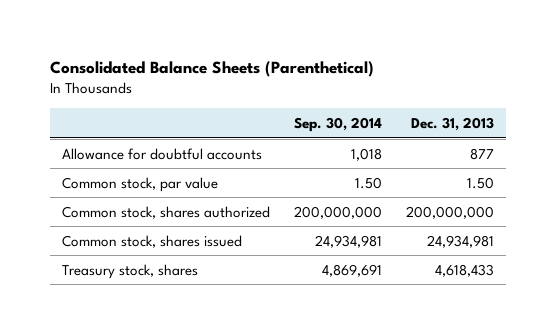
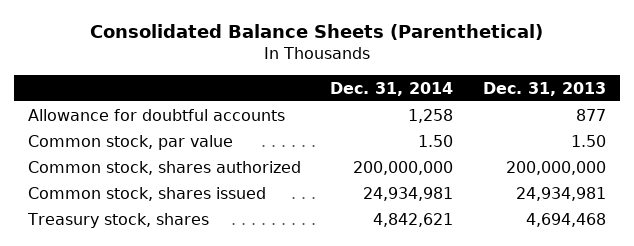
- | Sep. 30, 2014 | Dec. 31, 2013
+ | Dec. 31, 2014 | Dec. 31, 2013
- Treasury stock, shares | 4,869,691 | 4,618,433
+ Treasury stock, shares | 4,842,621 | 4,694,468

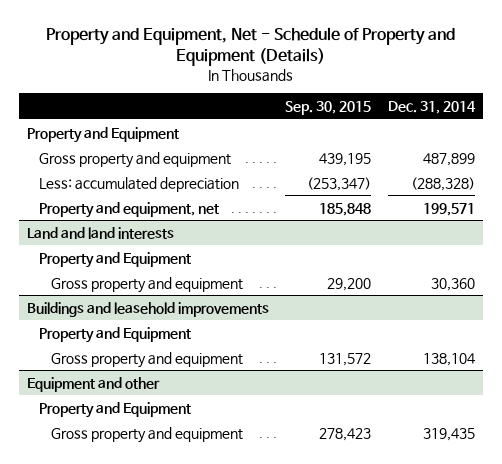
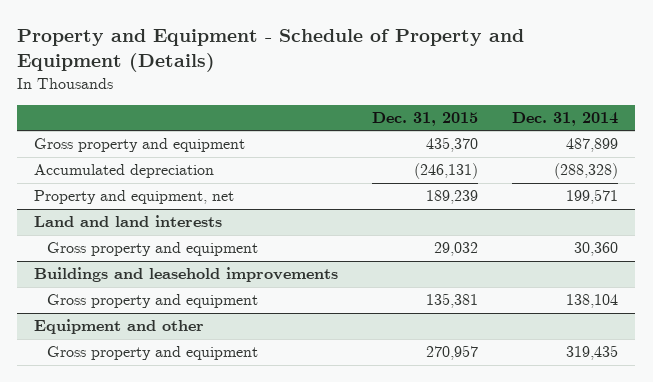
- Property and Equipment, Net - Schedule of Property and Equipment (Details)
+ Property and Equipment - Schedule of Property and Equipment (Details)
- | Sep. 30, 2015 | Dec. 31, 2014
+ | Dec. 31, 2015 | Dec. 31, 2014
- Property and Equipment
- Less: accumulated depreciation | (253,347) | (288,328)
+ Accumulated depreciation | (246,131) | (288,328)
@ Land and land interests
- Property and Equipment
@ Buildings and leasehold improvements
- Property and Equipment
@ Equipment and other
- Property and Equipment

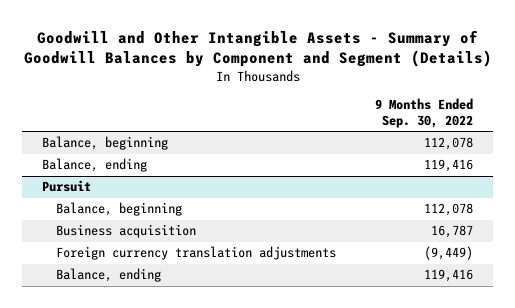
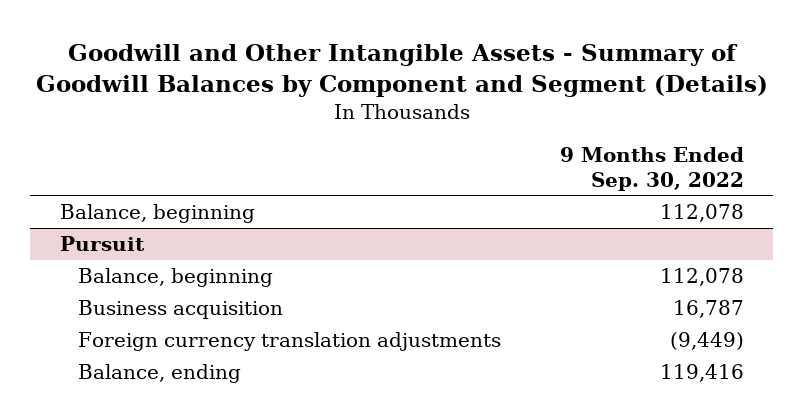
- Balance, ending | 119,416

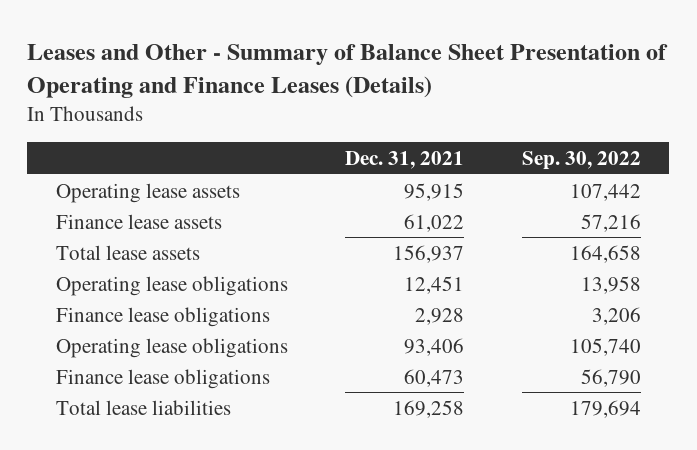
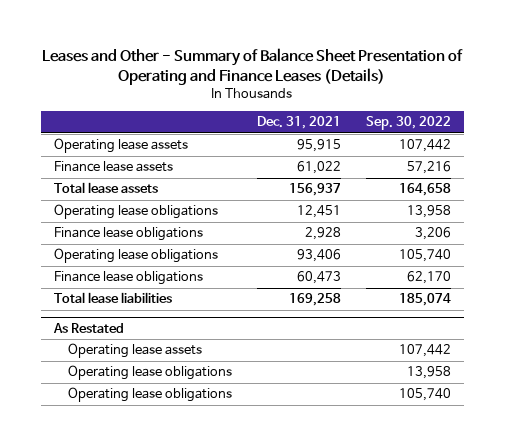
- Finance lease obligations | 60,473 | 56,790
- Total lease liabilities | 169,258 | 179,694
+ Finance lease obligations | 60,473 | 62,170
+ Total lease liabilities | 169,258 | 185,074
+ As Restated
+ Operating lease assets | | 107,442
+ Operating lease obligations | | 13,958
+ Operating lease obligations | | 105,740

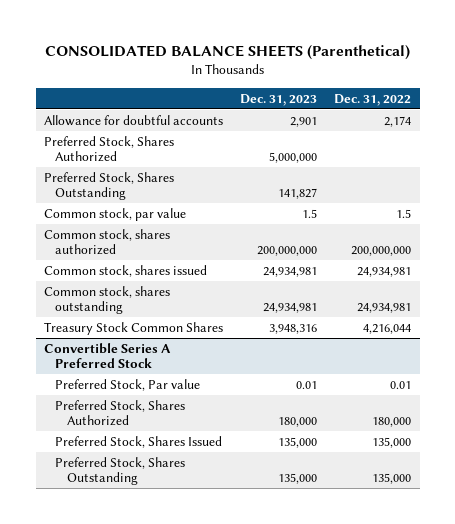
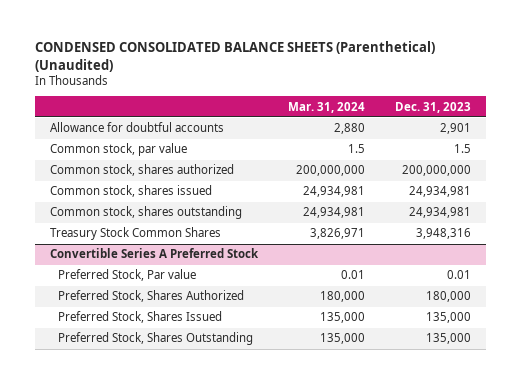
- CONSOLIDATED BALANCE SHEETS (Parenthetical)
+ CONDENSED CONSOLIDATED BALANCE SHEETS (Parenthetical) (Unaudited)
- | Dec. 31, 2023 | Dec. 31, 2022
+ | Mar. 31, 2024 | Dec. 31, 2023
- Preferred Stock, Shares Authorized | 5,000,000 |
- Preferred Stock, Shares Outstanding | 141,827 |

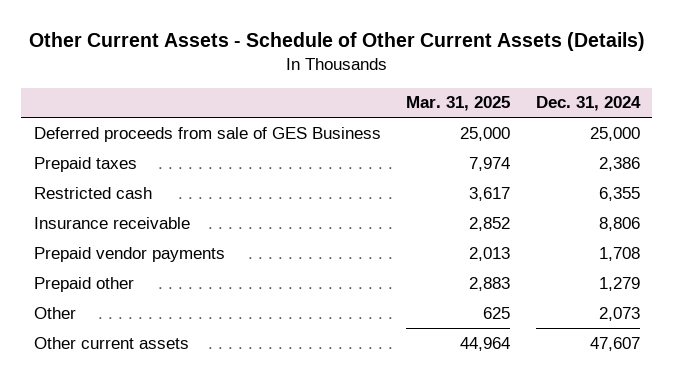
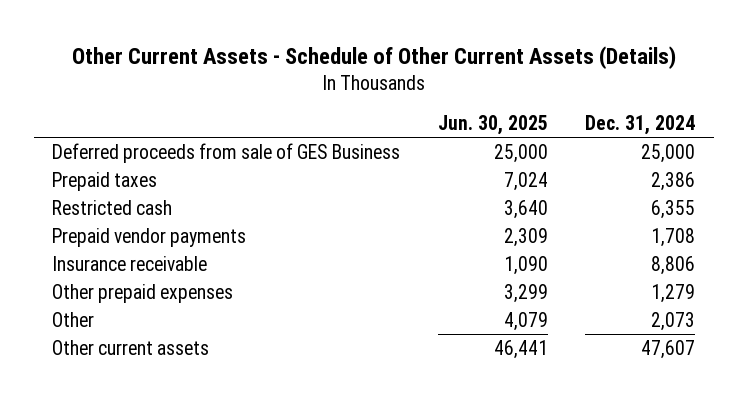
- | Mar. 31, 2025 | Dec. 31, 2024
+ | Jun. 30, 2025 | Dec. 31, 2024
- Prepaid other | 2,883 | 1,279
moved down: Insurance receivable | 1,090 | 8,806
+ Other prepaid expenses | 3,299 | 1,279

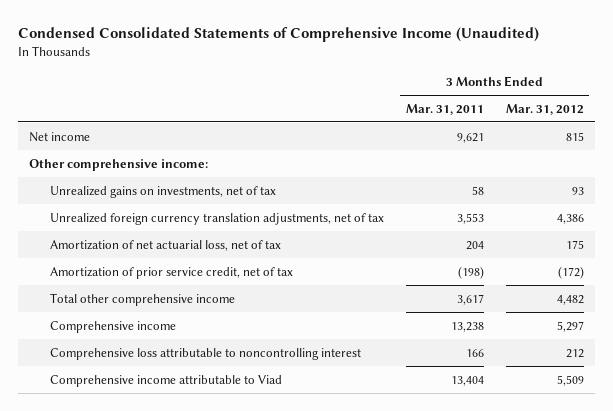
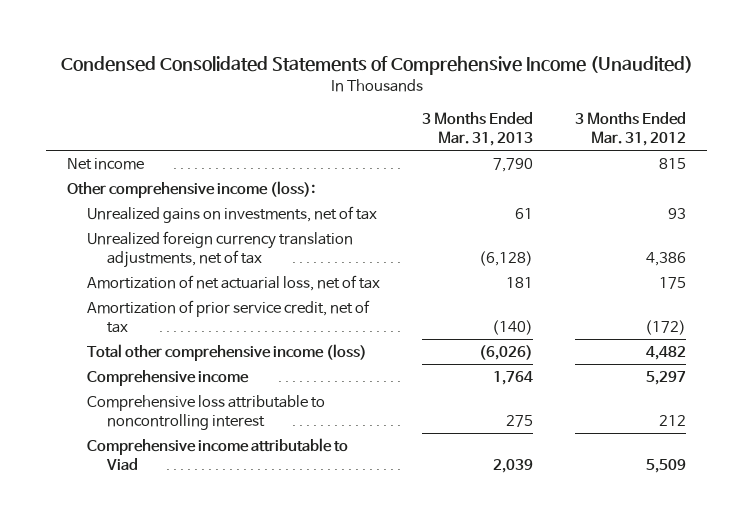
- | 3 Months Ended Mar. 31, 2011 | 3 Months Ended Mar. 31, 2012
+ | 3 Months Ended Mar. 31, 2013 | 3 Months Ended Mar. 31, 2012
- Other comprehensive income:
+ Other comprehensive income (loss):
- Total other comprehensive income | 3,617 | 4,482
+ Total other comprehensive income (loss) | (6,026) | 4,482

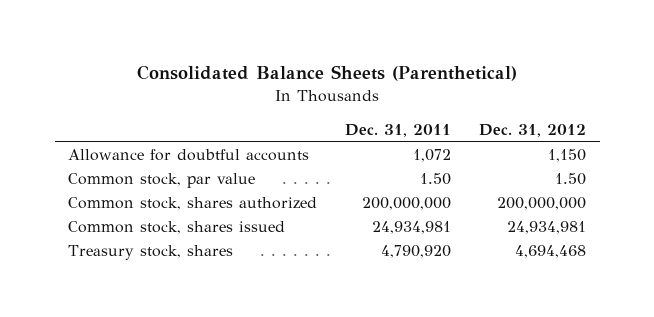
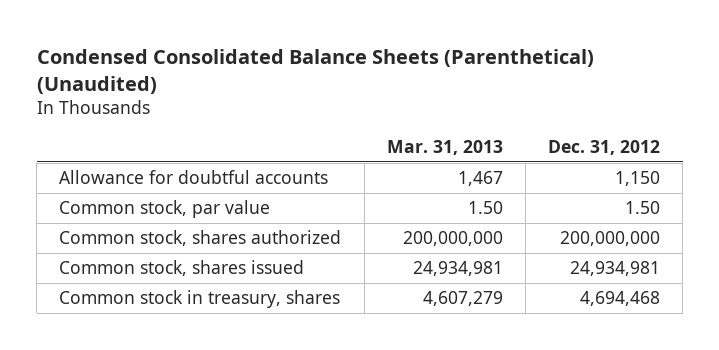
- Consolidated Balance Sheets (Parenthetical)
+ Condensed Consolidated Balance Sheets (Parenthetical) (Unaudited)
- | Dec. 31, 2011 | Dec. 31, 2012
+ | Mar. 31, 2013 | Dec. 31, 2012
- Treasury stock, shares | 4,790,920 | 4,694,468
+ Common stock in treasury, shares | 4,607,279 | 4,694,468

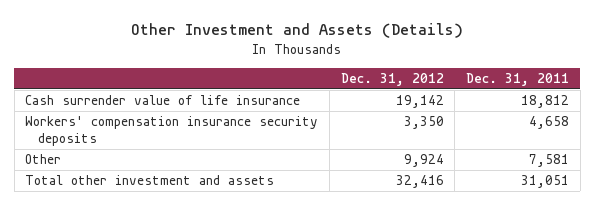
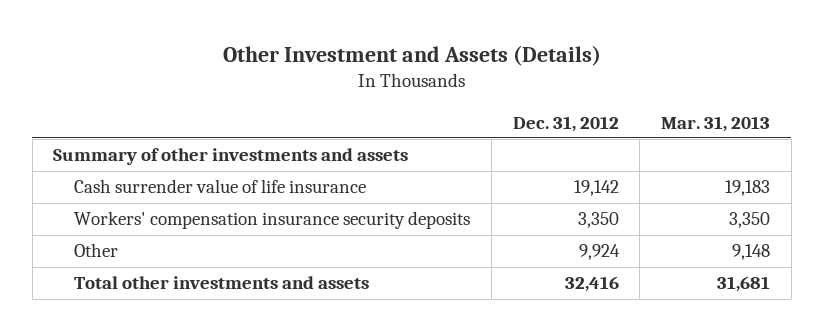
- | Dec. 31, 2012 | Dec. 31, 2011
+ | Dec. 31, 2012 | Mar. 31, 2013
+ Summary of other investments and assets
- Total other investment and assets | 32,416 | 31,051
+ Total other investments and assets | 32,416 | 31,681

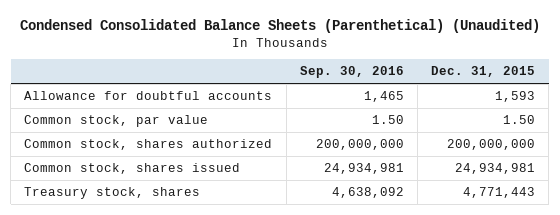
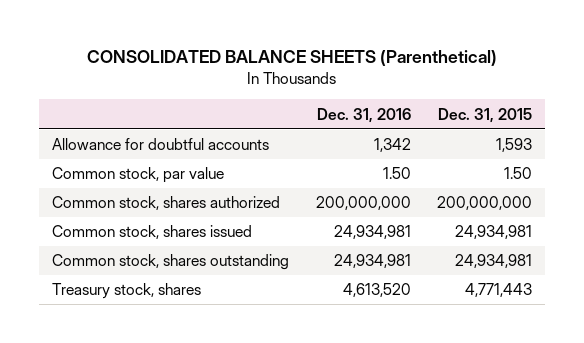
- Condensed Consolidated Balance Sheets (Parenthetical) (Unaudited)
+ CONSOLIDATED BALANCE SHEETS (Parenthetical)
- | Sep. 30, 2016 | Dec. 31, 2015
+ | Dec. 31, 2016 | Dec. 31, 2015
+ Common stock, shares outstanding | 24,934,981 | 24,934,981

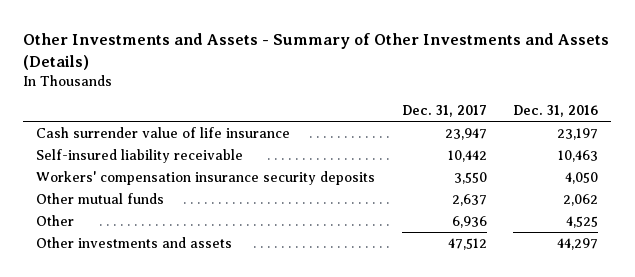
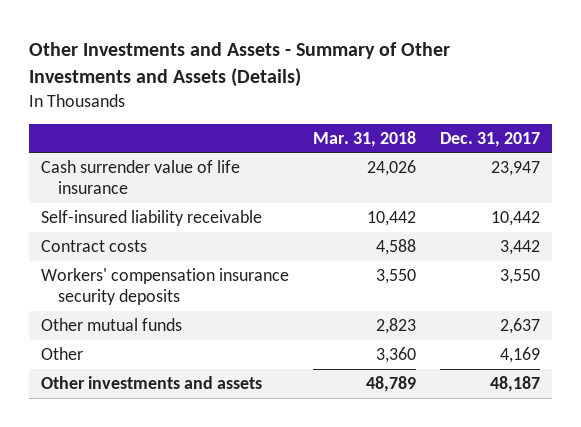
- | Dec. 31, 2017 | Dec. 31, 2016
+ | Mar. 31, 2018 | Dec. 31, 2017
+ Contract costs | 4,588 | 3,442
- Other | 6,936 | 4,525
- Other investments and assets | 47,512 | 44,297
+ Other | 3,360 | 4,169
+ Other investments and assets | 48,789 | 48,187

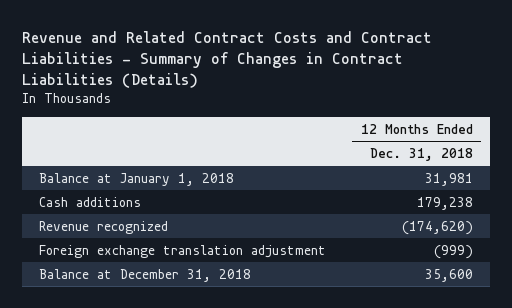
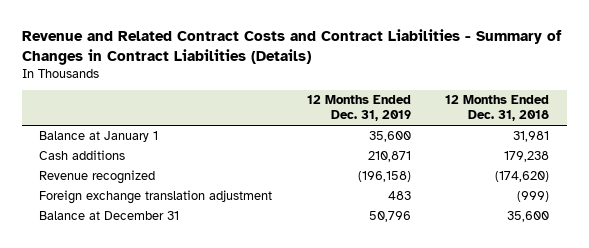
- | 12 Months Ended Dec. 31, 2018
+ | 12 Months Ended Dec. 31, 2019 | 12 Months Ended Dec. 31, 2018
- Balance at January 1, 2018 | 31,981
+ Balance at January 1 | 35,600 | 31,981
- Balance at December 31, 2018 | 35,600
+ Balance at December 31 | 50,796 | 35,600

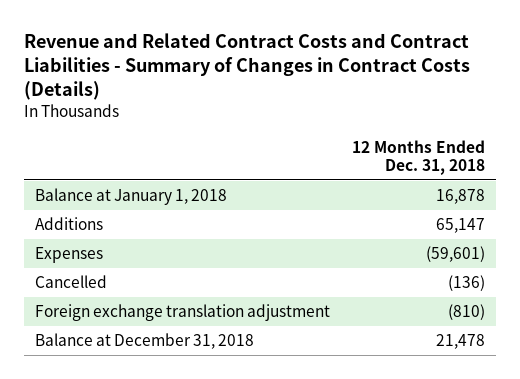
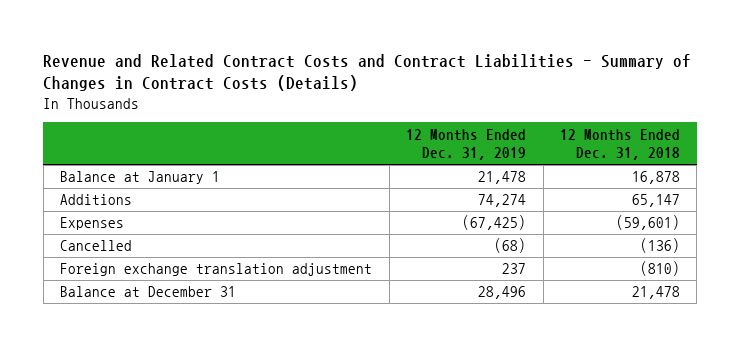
- | 12 Months Ended Dec. 31, 2018
+ | 12 Months Ended Dec. 31, 2019 | 12 Months Ended Dec. 31, 2018
- Balance at January 1, 2018 | 16,878
+ Balance at January 1 | 21,478 | 16,878
- Balance at December 31, 2018 | 21,478
+ Balance at December 31 | 28,496 | 21,478

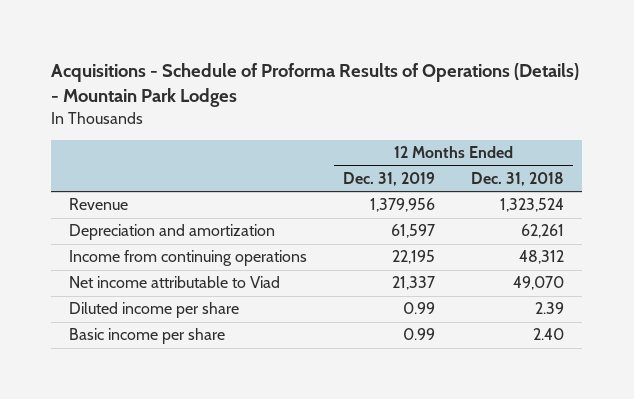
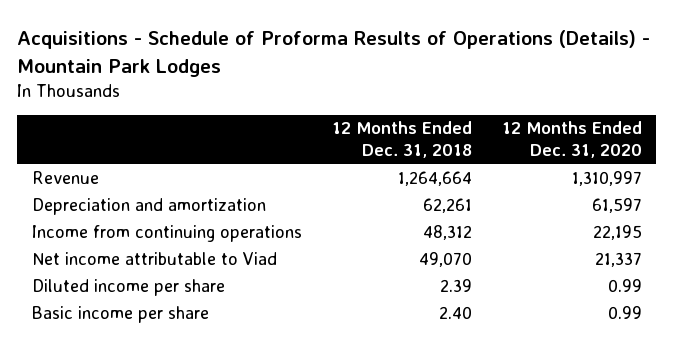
- | 12 Months Ended Dec. 31, 2019 | 12 Months Ended Dec. 31, 2018
+ | 12 Months Ended Dec. 31, 2018 | 12 Months Ended Dec. 31, 2020
- Revenue | 1,379,956 | 1,323,524
+ Revenue | 1,264,664 | 1,310,997

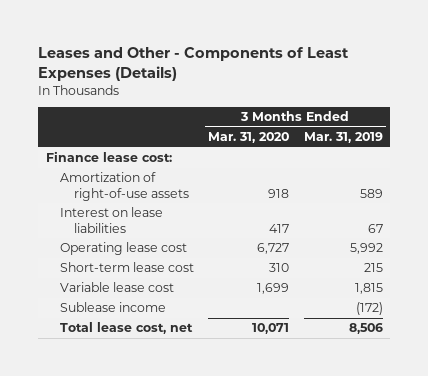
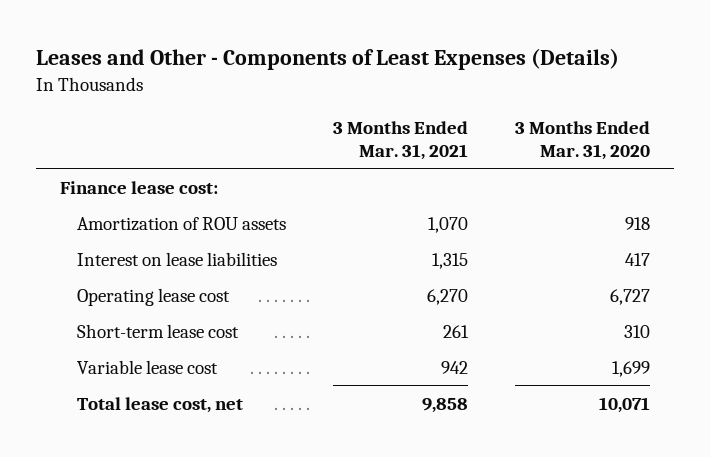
- | 3 Months Ended Mar. 31, 2020 | 3 Months Ended Mar. 31, 2019
+ | 3 Months Ended Mar. 31, 2021 | 3 Months Ended Mar. 31, 2020
- Amortization of right-of-use assets | 918 | 589
+ Amortization of ROU assets | 1,070 | 918
- Sublease income | | (172)

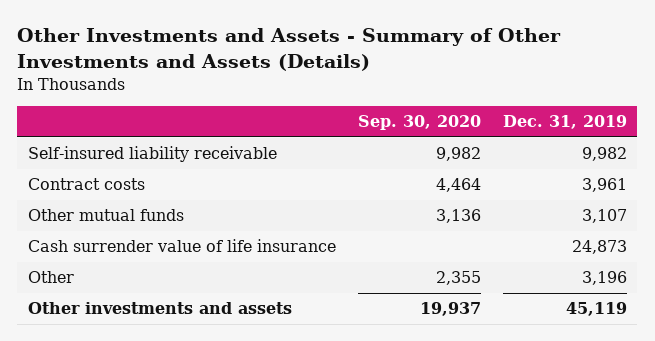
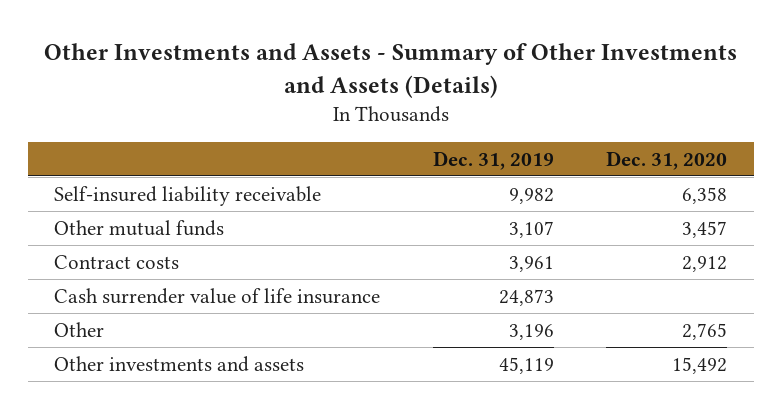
- | Sep. 30, 2020 | Dec. 31, 2019
+ | Dec. 31, 2019 | Dec. 31, 2020
moved down: Contract costs | 3,961 | 2,912

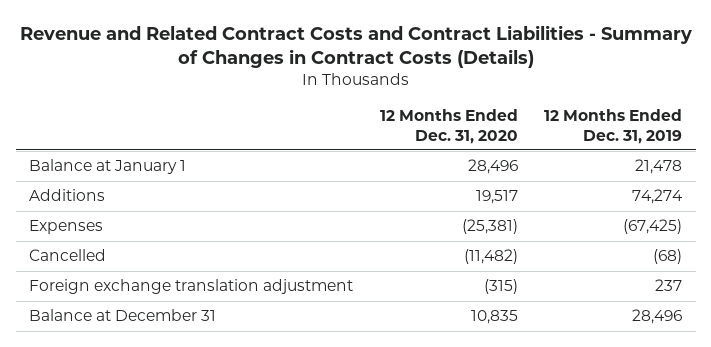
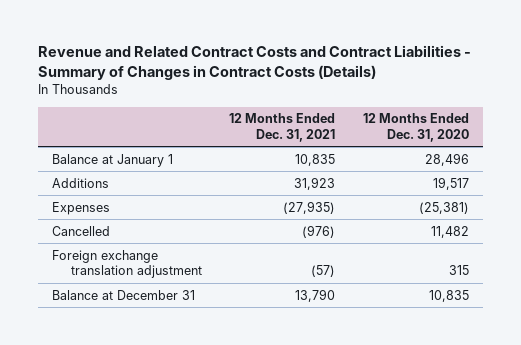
- | 12 Months Ended Dec. 31, 2020 | 12 Months Ended Dec. 31, 2019
+ | 12 Months Ended Dec. 31, 2021 | 12 Months Ended Dec. 31, 2020
- Cancelled | (11,482) | (68)
- Foreign exchange translation adjustment | (315) | 237
+ Cancelled | (976) | 11,482
+ Foreign exchange translation adjustment | (57) | 315

